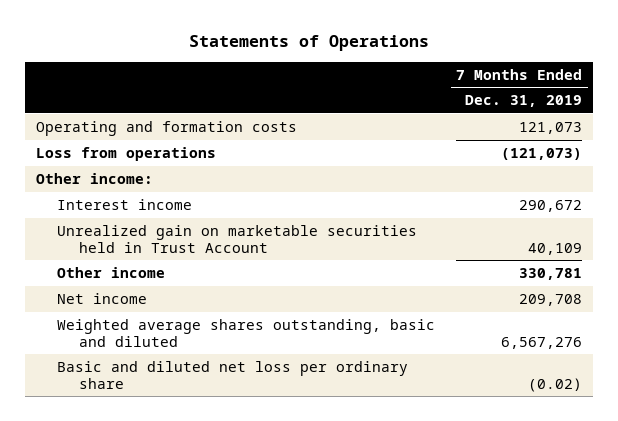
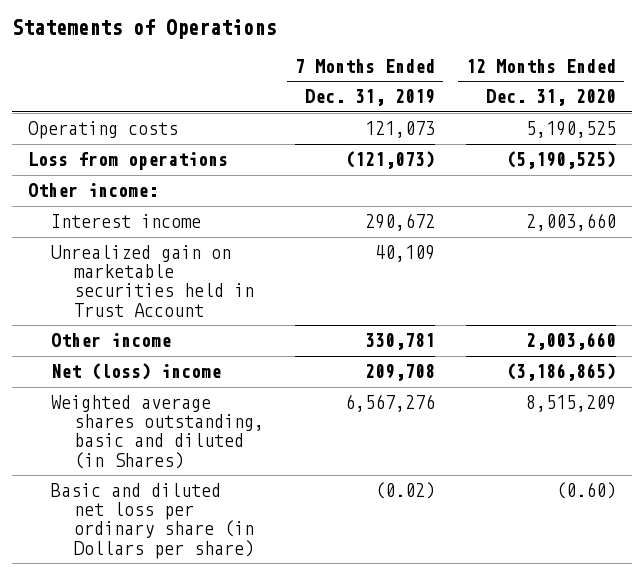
- | 7 Months Ended Dec. 31, 2019
+ | 7 Months Ended Dec. 31, 2019 | 12 Months Ended Dec. 31, 2020
- Operating and formation costs | 121,073
+ Operating costs | 121,073 | 5,190,525
- Net income | 209,708
- Weighted average shares outstanding, basic and diluted | 6,567,276
- Basic and diluted net loss per ordinary share | (0.02)
+ Net (loss) income | 209,708 | (3,186,865)
+ Weighted average shares outstanding, basic and diluted (in Shares) | 6,567,276 | 8,515,209
+ Basic and diluted net loss per ordinary share (in Dollars per share) | (0.02) | (0.60)

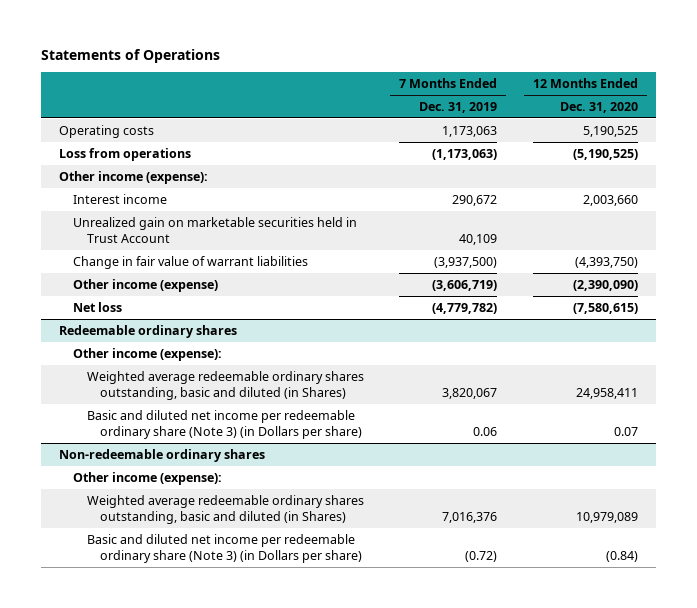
- Operating costs | 121,073 | 5,190,525
- Loss from operations | (121,073) | (5,190,525)
- Other income:
+ Operating costs | 1,173,063 | 5,190,525
+ Loss from operations | (1,173,063) | (5,190,525)
+ Other income (expense):
- Other income | 330,781 | 2,003,660
- Net (loss) income | 209,708 | (3,186,865)
- Weighted average shares outstanding, basic and diluted (in Shares) | 6,567,276 | 8,515,209
- Basic and diluted net loss per ordinary share (in Dollars per share) | (0.02) | (0.60)
+ Change in fair value of warrant liabilities | (3,937,500) | (4,393,750)
+ Other income (expense) | (3,606,719) | (2,390,090)
+ Net loss | (4,779,782) | (7,580,615)
+ Redeemable ordinary shares
+ Other income (expense):
+ Weighted average redeemable ordinary shares outstanding, basic and diluted (in Shares) | 3,820,067 | 24,958,411
+ Basic and diluted net income per redeemable ordinary share (Note 3) (in Dollars per share) | 0.06 | 0.07
+ Non-redeemable ordinary shares
+ Other income (expense):
+ Weighted average redeemable ordinary shares outstanding, basic and diluted (in Shares) | 7,016,376 | 10,979,089
+ Basic and diluted net income per redeemable ordinary share (Note 3) (in Dollars per share) | (0.72) | (0.84)

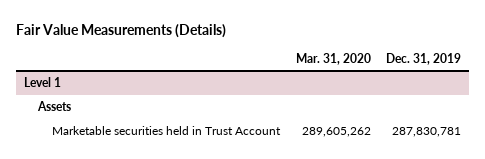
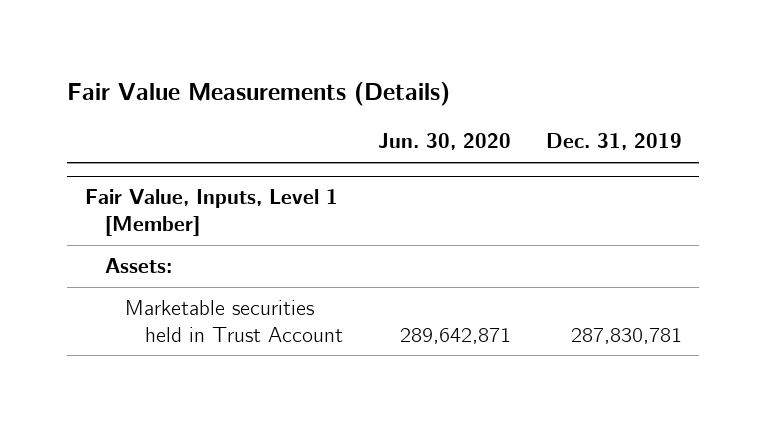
- | Mar. 31, 2020 | Dec. 31, 2019
+ | Jun. 30, 2020 | Dec. 31, 2019
- Level 1
- Assets
+ Fair Value, Inputs, Level 1 [Member]
+ Assets:

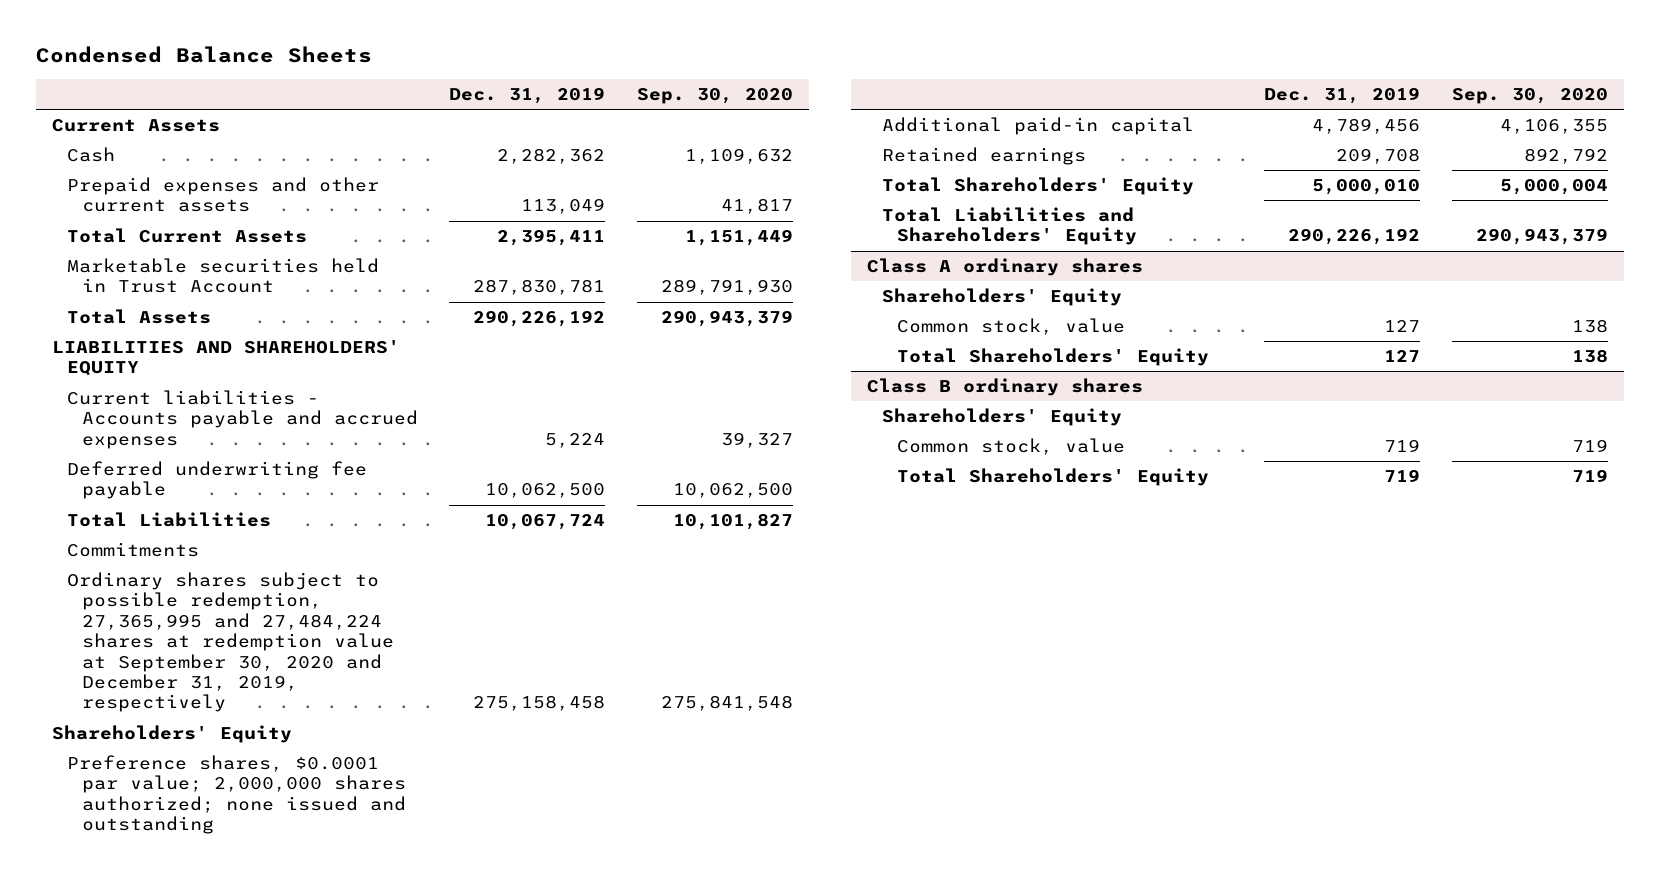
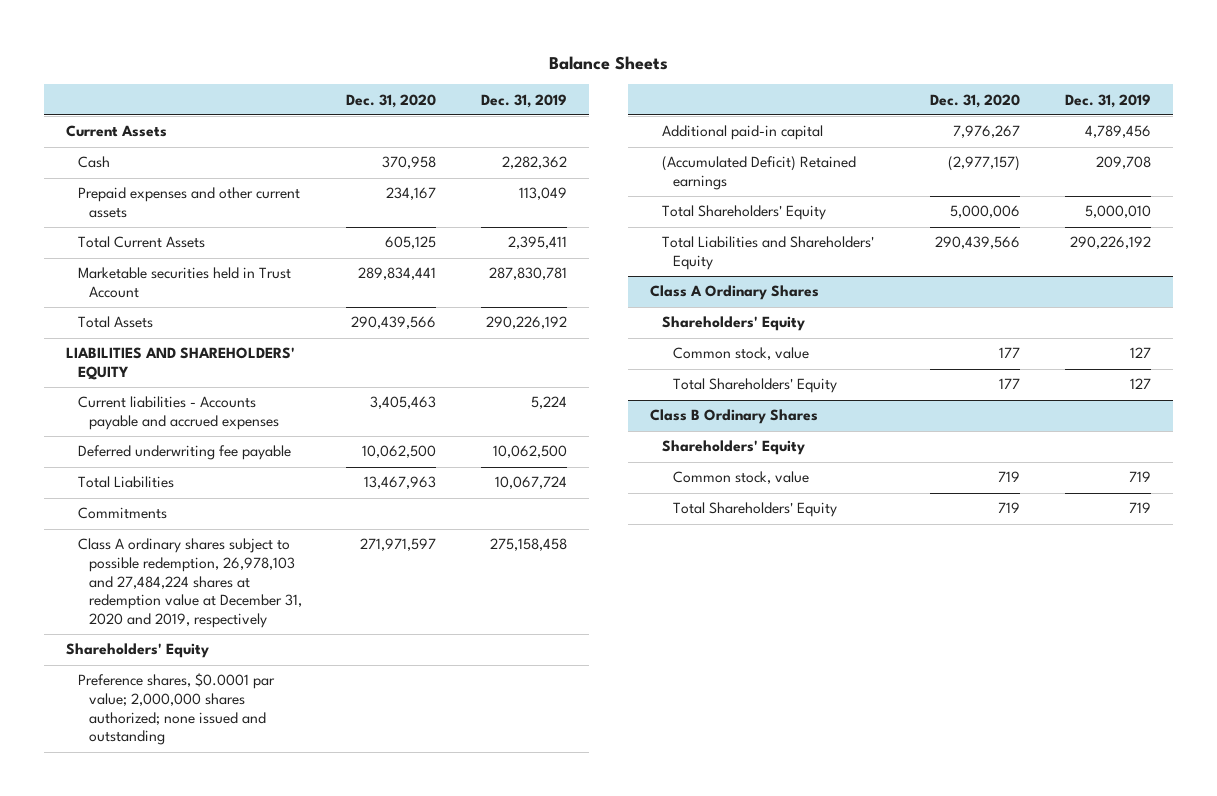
- Condensed Balance Sheets
+ Balance Sheets
- | Dec. 31, 2019 | Sep. 30, 2020
+ | Dec. 31, 2020 | Dec. 31, 2019
- Ordinary shares subject to possible redemption, 27,365,995 and 27,484,224 shares at redemption value at September 30, 2020 and December 31, 2019, respectively | 275,158,458 | 275,841,548
+ Class A ordinary shares subject to possible redemption, 26,978,103 and 27,484,224 shares at redemption value at December 31, 2020 and 2019, respectively | 271,971,597 | 275,158,458
- Retained earnings | 209,708 | 892,792
+ (Accumulated Deficit) Retained earnings | (2,977,157) | 209,708
- Class A ordinary shares
+ Class A Ordinary Shares
- Class B ordinary shares
+ Class B Ordinary Shares

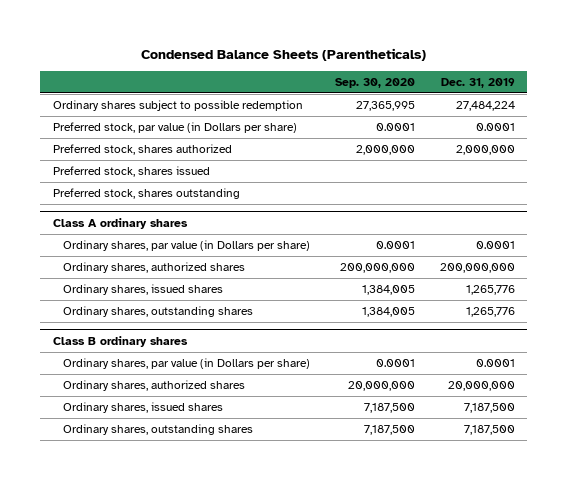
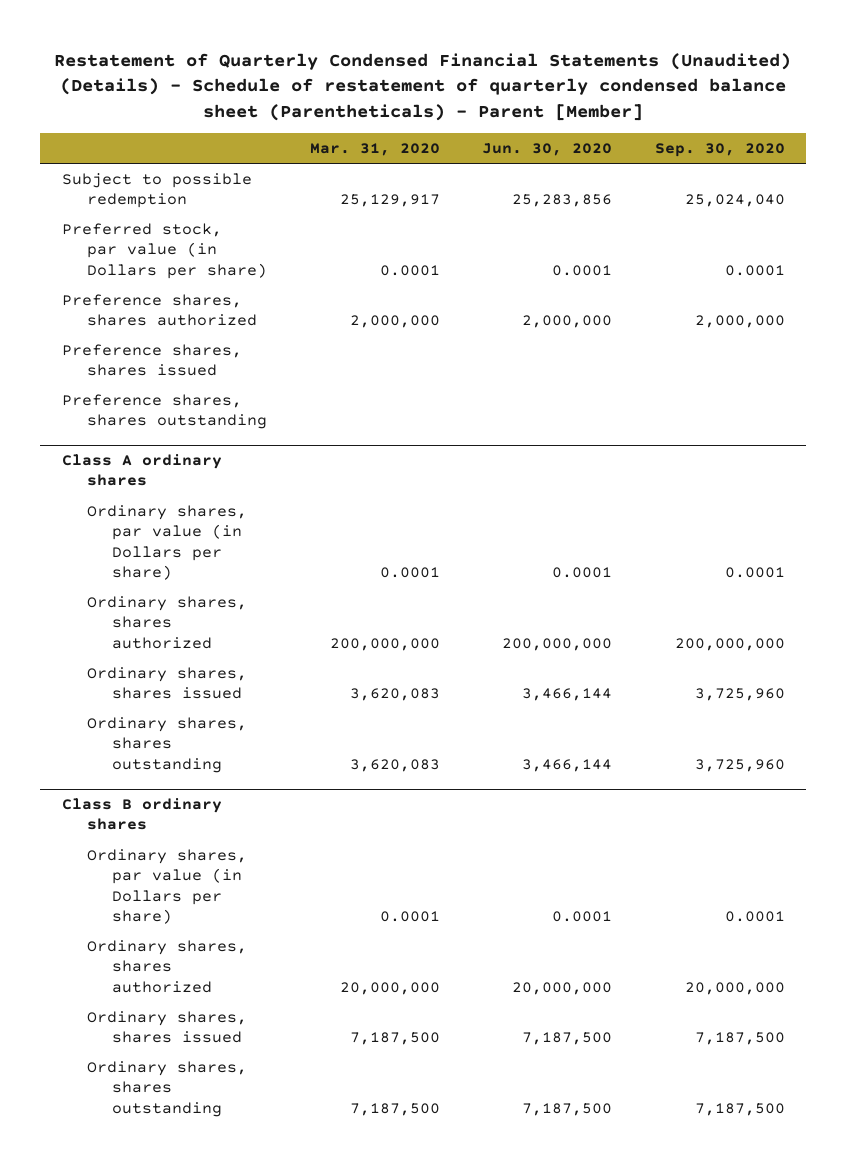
- Condensed Balance Sheets (Parentheticals)
+ Restatement of Quarterly Condensed Financial Statements (Unaudited) (Details) - Schedule of restatement of quarterly condensed balance sheet (Parentheticals) - Parent [Member]
- | Sep. 30, 2020 | Dec. 31, 2019
+ | Mar. 31, 2020 | Jun. 30, 2020 | Sep. 30, 2020
- Ordinary shares subject to possible redemption | 27,365,995 | 27,484,224
+ Subject to possible redemption | 25,129,917 | 25,283,856 | 25,024,040
- Preferred stock, shares authorized | 2,000,000 | 2,000,000
- Preferred stock, shares issued
- Preferred stock, shares outstanding
+ Preference shares, shares authorized | 2,000,000 | 2,000,000 | 2,000,000
+ Preference shares, shares issued
+ Preference shares, shares outstanding
@ Class A ordinary shares
- Ordinary shares, authorized shares | 200,000,000 | 200,000,000
- Ordinary shares, issued shares | 1,384,005 | 1,265,776
- Ordinary shares, outstanding shares | 1,384,005 | 1,265,776
+ Ordinary shares, shares authorized | 200,000,000 | 200,000,000 | 200,000,000
+ Ordinary shares, shares issued | 3,620,083 | 3,466,144 | 3,725,960
+ Ordinary shares, shares outstanding | 3,620,083 | 3,466,144 | 3,725,960
@ Class B ordinary shares
- Ordinary shares, authorized shares | 20,000,000 | 20,000,000
- Ordinary shares, issued shares | 7,187,500 | 7,187,500
- Ordinary shares, outstanding shares | 7,187,500 | 7,187,500
+ Ordinary shares, shares authorized | 20,000,000 | 20,000,000 | 20,000,000
+ Ordinary shares, shares issued | 7,187,500 | 7,187,500 | 7,187,500
+ Ordinary shares, shares outstanding | 7,187,500 | 7,187,500 | 7,187,500

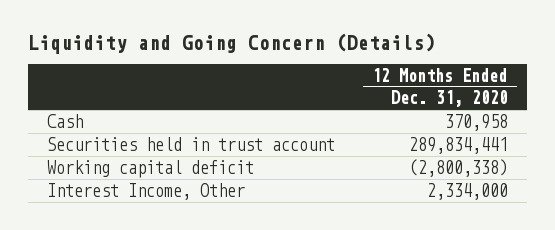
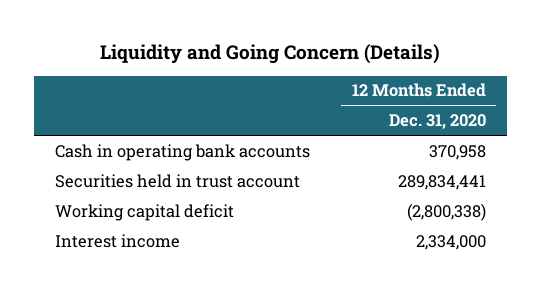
- Cash | 370,958
+ Cash in operating bank accounts | 370,958
- Interest Income, Other | 2,334,000
+ Interest income | 2,334,000

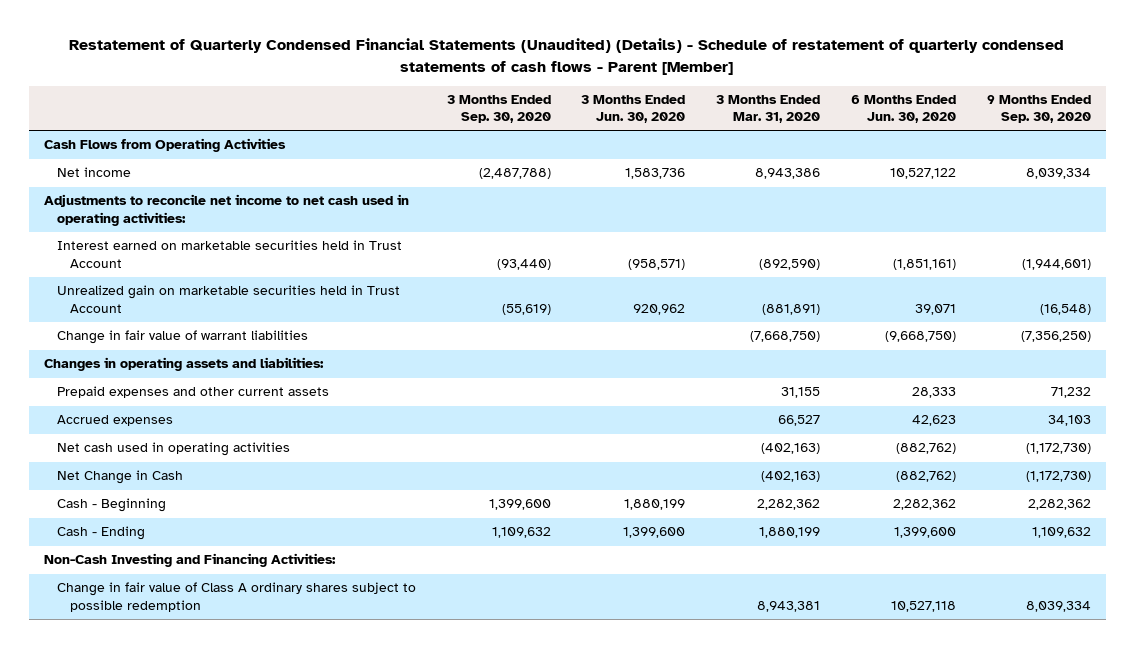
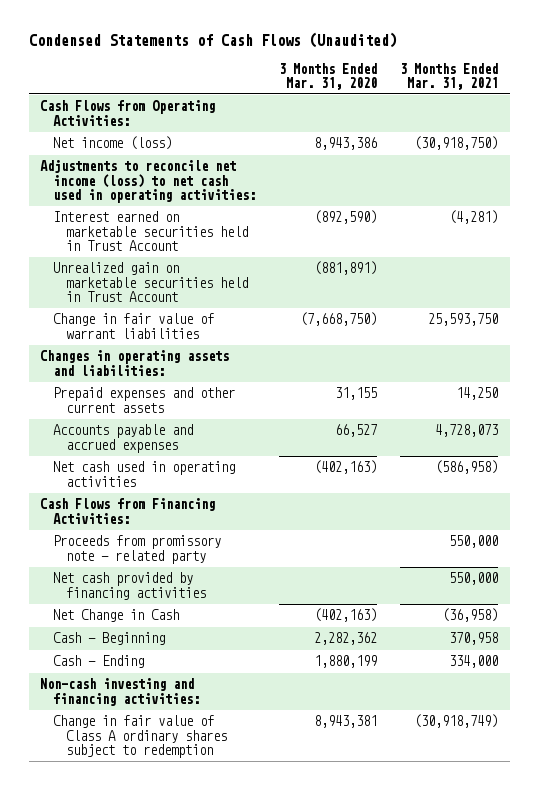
- Restatement of Quarterly Condensed Financial Statements (Unaudited) (Details) - Schedule of restatement of quarterly condensed statements of cash flows - Parent [Member]
+ Condensed Statements of Cash Flows (Unaudited)
- | 3 Months Ended Sep. 30, 2020 | 3 Months Ended Jun. 30, 2020 | 3 Months Ended Mar. 31, 2020 | 6 Months Ended Jun. 30, 2020 | 9 Months Ended Sep. 30, 2020
+ | 3 Months Ended Mar. 31, 2020 | 3 Months Ended Mar. 31, 2021
- Cash Flows from Operating Activities
- Net income | (2,487,788) | 1,583,736 | 8,943,386 | 10,527,122 | 8,039,334
- Adjustments to reconcile net income to net cash used in operating activities:
+ Cash Flows from Operating Activities:
+ Net income (loss) | 8,943,386 | (30,918,750)
+ Adjustments to reconcile net income (loss) to net cash used in operating activities:
- Accrued expenses | | | 66,527 | 42,623 | 34,103
+ Accounts payable and accrued expenses | 66,527 | 4,728,073
+ Cash Flows from Financing Activities:
+ Proceeds from promissory note - related party | | 550,000
+ Net cash provided by financing activities | | 550,000
- Non-Cash Investing and Financing Activities:
- Change in fair value of Class A ordinary shares subject to possible redemption | | | 8,943,381 | 10,527,118 | 8,039,334
+ Non-cash investing and financing activities:
+ Change in fair value of Class A ordinary shares subject to redemption | 8,943,381 | (30,918,749)

